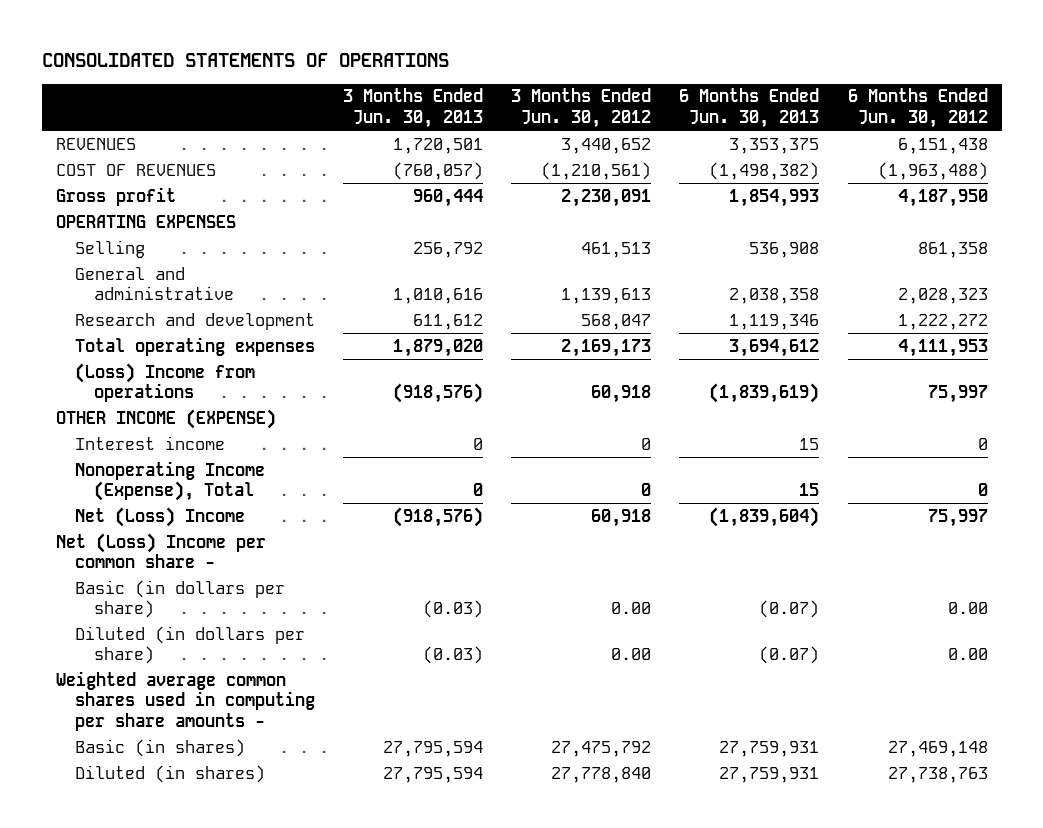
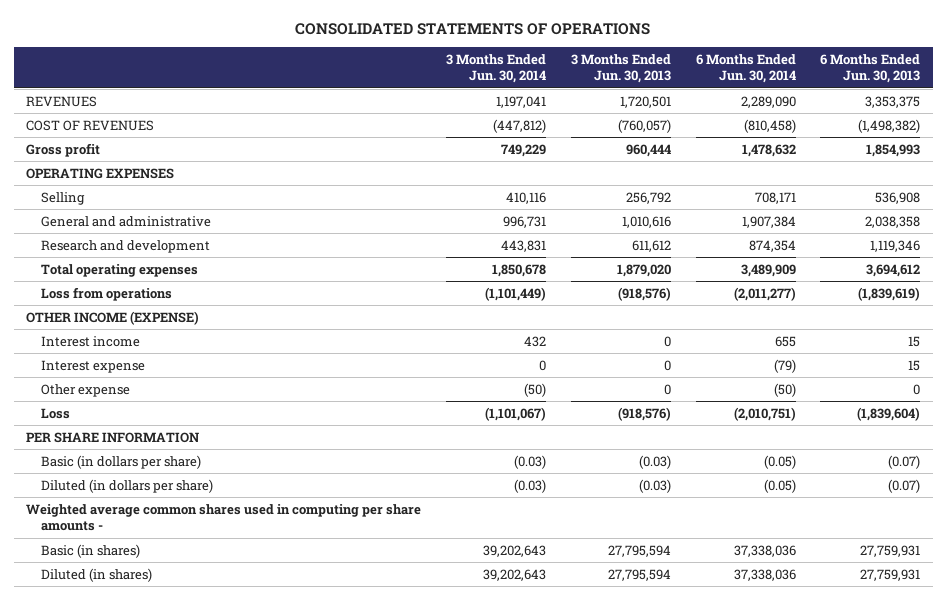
- | 3 Months Ended Jun. 30, 2013 | 3 Months Ended Jun. 30, 2012 | 6 Months Ended Jun. 30, 2013 | 6 Months Ended Jun. 30, 2012
+ | 3 Months Ended Jun. 30, 2014 | 3 Months Ended Jun. 30, 2013 | 6 Months Ended Jun. 30, 2014 | 6 Months Ended Jun. 30, 2013
- (Loss) Income from operations | (918,576) | 60,918 | (1,839,619) | 75,997
+ Loss from operations | (1,101,449) | (918,576) | (2,011,277) | (1,839,619)
- Nonoperating Income (Expense), Total | 0 | 0 | 15 | 0
- Net (Loss) Income | (918,576) | 60,918 | (1,839,604) | 75,997
- Net (Loss) Income per common share -
+ Interest expense | 0 | 0 | (79) | 15
+ Other expense | (50) | 0 | (50) | 0
+ Loss | (1,101,067) | (918,576) | (2,010,751) | (1,839,604)
+ PER SHARE INFORMATION

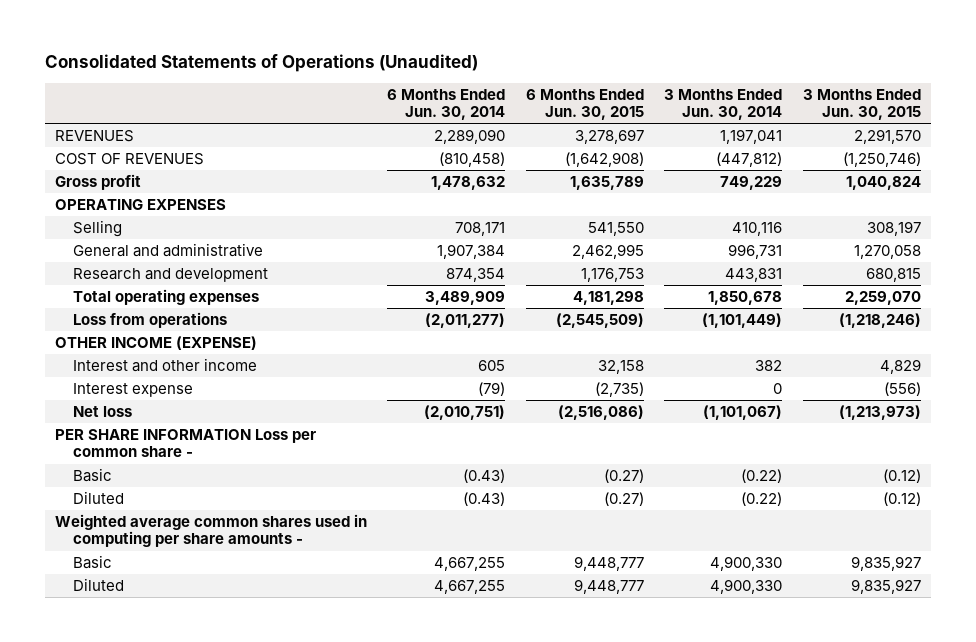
- CONSOLIDATED STATEMENTS OF OPERATIONS
+ Consolidated Statements of Operations (Unaudited)
- | 3 Months Ended Jun. 30, 2014 | 3 Months Ended Jun. 30, 2013 | 6 Months Ended Jun. 30, 2014 | 6 Months Ended Jun. 30, 2013
+ | 6 Months Ended Jun. 30, 2014 | 6 Months Ended Jun. 30, 2015 | 3 Months Ended Jun. 30, 2014 | 3 Months Ended Jun. 30, 2015
- Interest income | 432 | 0 | 655 | 15
+ Interest and other income | 605 | 32,158 | 382 | 4,829
- Other expense | (50) | 0 | (50) | 0
- Loss | (1,101,067) | (918,576) | (2,010,751) | (1,839,604)
- PER SHARE INFORMATION
- Basic (in dollars per share) | (0.03) | (0.03) | (0.05) | (0.07)
- Diluted (in dollars per share) | (0.03) | (0.03) | (0.05) | (0.07)
+ Net loss | (2,010,751) | (2,516,086) | (1,101,067) | (1,213,973)
+ PER SHARE INFORMATION Loss per common share -
+ Basic | (0.43) | (0.27) | (0.22) | (0.12)
+ Diluted | (0.43) | (0.27) | (0.22) | (0.12)
- Basic (in shares) | 39,202,643 | 27,795,594 | 37,338,036 | 27,759,931
- Diluted (in shares) | 39,202,643 | 27,795,594 | 37,338,036 | 27,759,931
+ Basic | 4,667,255 | 9,448,777 | 4,900,330 | 9,835,927
+ Diluted | 4,667,255 | 9,448,777 | 4,900,330 | 9,835,927

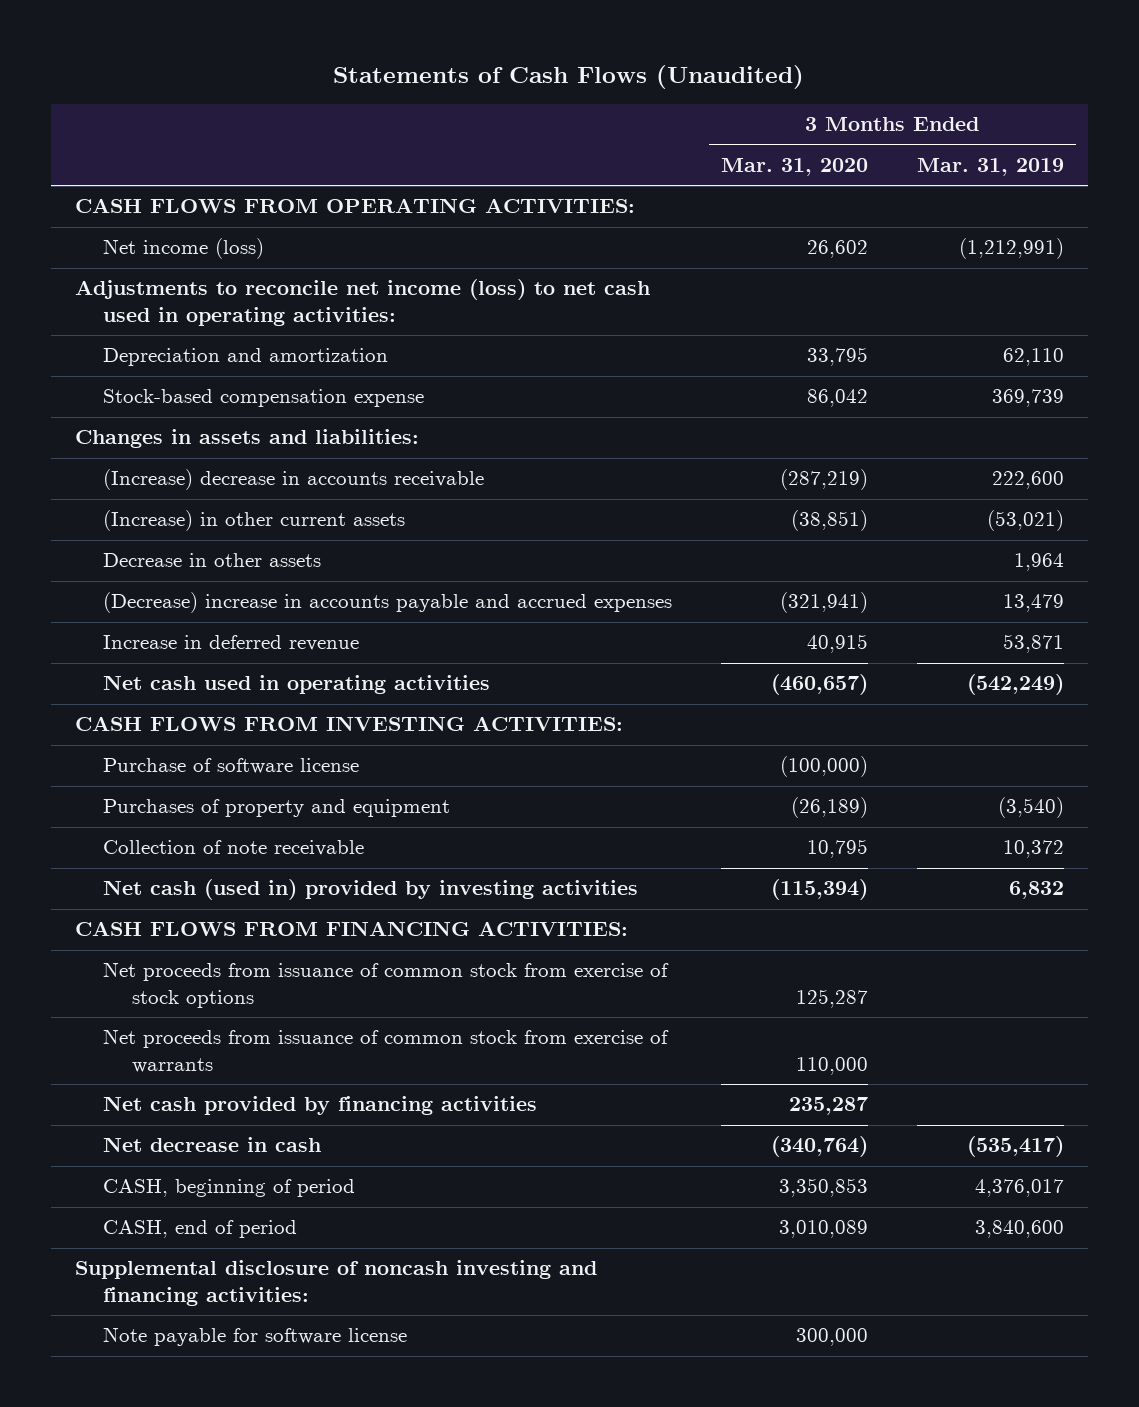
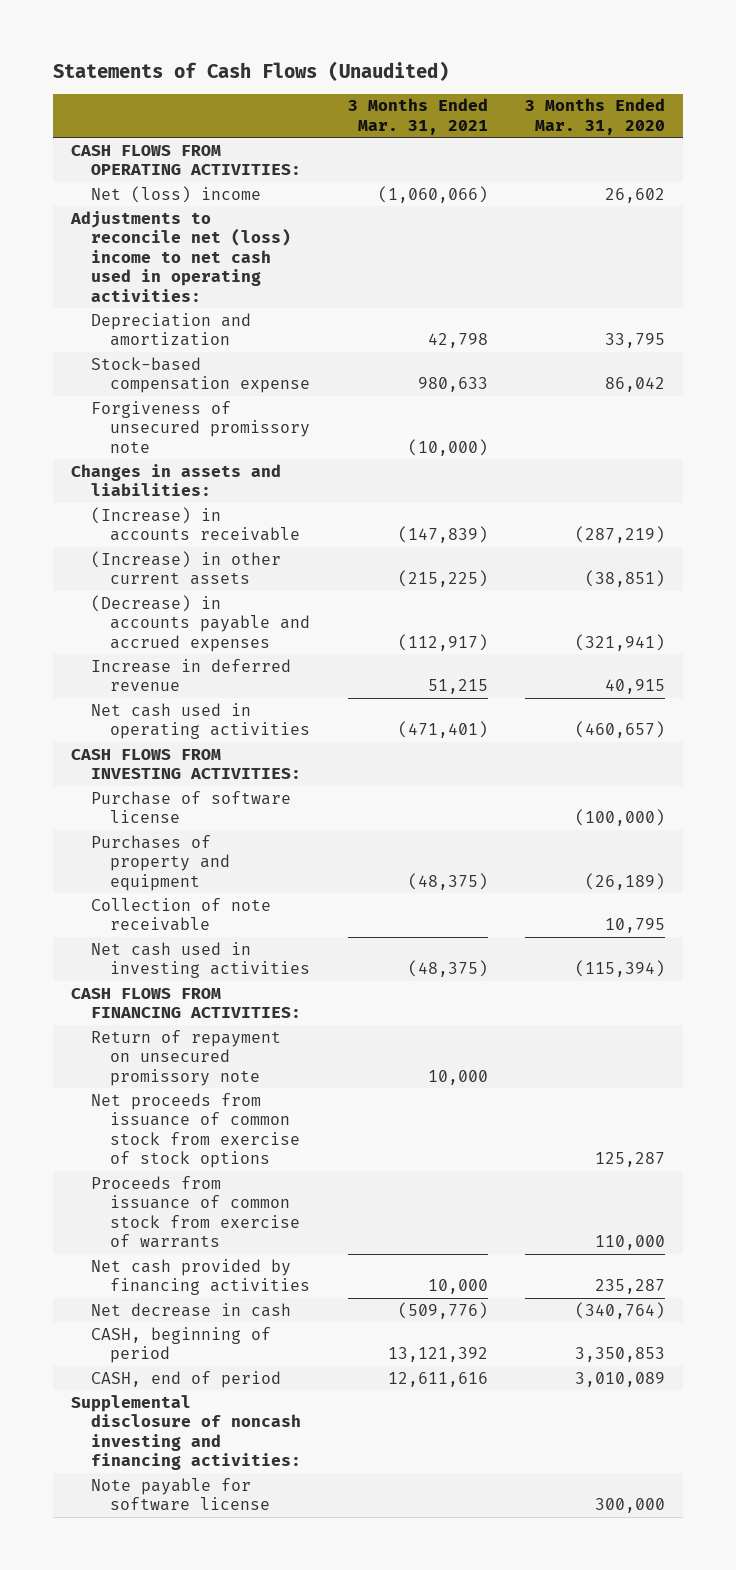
- | 3 Months Ended Mar. 31, 2020 | 3 Months Ended Mar. 31, 2019
+ | 3 Months Ended Mar. 31, 2021 | 3 Months Ended Mar. 31, 2020
- Net income (loss) | 26,602 | (1,212,991)
- Adjustments to reconcile net income (loss) to net cash used in operating activities:
+ Net (loss) income | (1,060,066) | 26,602
+ Adjustments to reconcile net (loss) income to net cash used in operating activities:
+ Forgiveness of unsecured promissory note | (10,000) |
- (Increase) decrease in accounts receivable | (287,219) | 222,600
+ (Increase) in accounts receivable | (147,839) | (287,219)
- Decrease in other assets | | 1,964
- (Decrease) increase in accounts payable and accrued expenses | (321,941) | 13,479
+ (Decrease) in accounts payable and accrued expenses | (112,917) | (321,941)
- Net cash (used in) provided by investing activities | (115,394) | 6,832
+ Net cash used in investing activities | (48,375) | (115,394)
+ Return of repayment on unsecured promissory note | 10,000 |
- Net proceeds from issuance of common stock from exercise of warrants | 110,000 |
+ Proceeds from issuance of common stock from exercise of warrants | | 110,000

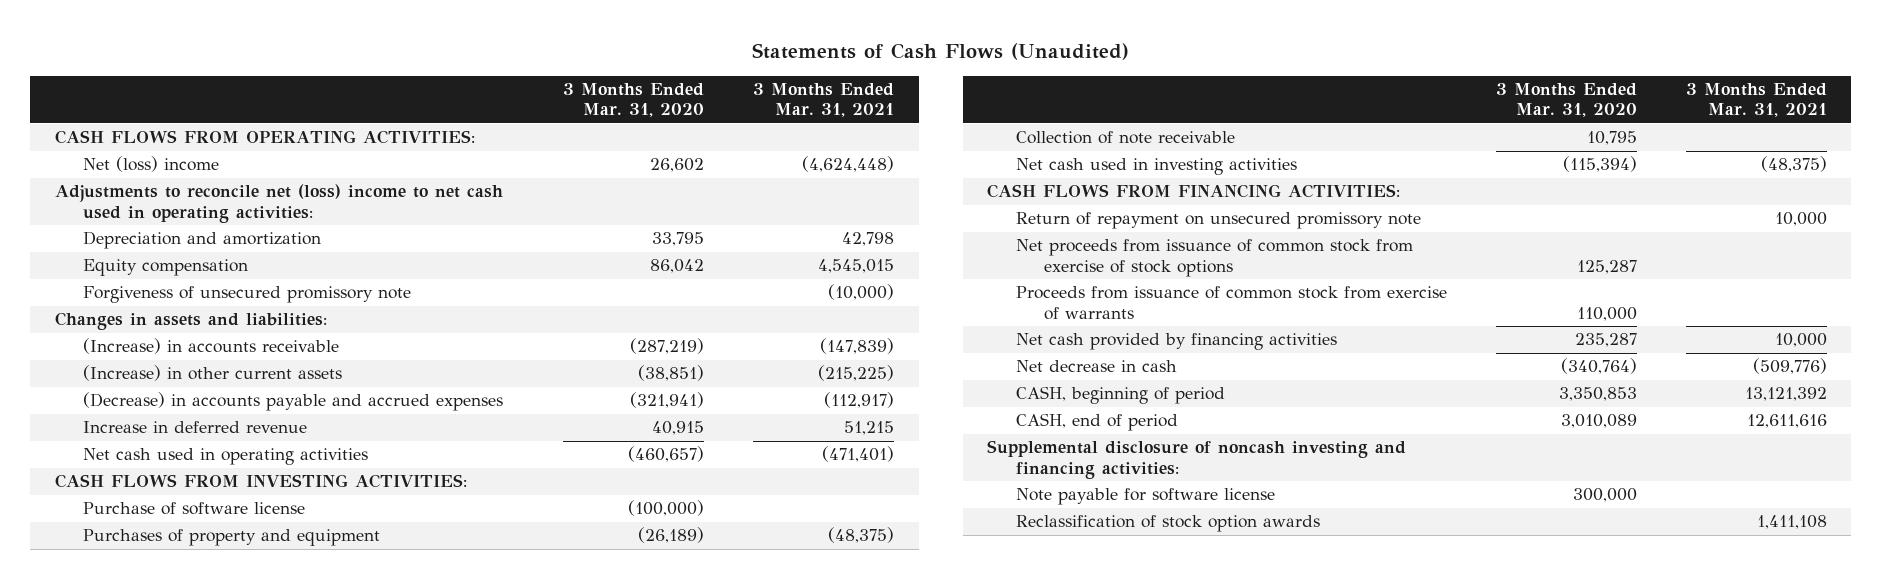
- | 3 Months Ended Mar. 31, 2021 | 3 Months Ended Mar. 31, 2020
+ | 3 Months Ended Mar. 31, 2020 | 3 Months Ended Mar. 31, 2021
- Net (loss) income | (1,060,066) | 26,602
+ Net (loss) income | 26,602 | (4,624,448)
- Stock-based compensation expense | 980,633 | 86,042
+ Equity compensation | 86,042 | 4,545,015
+ Reclassification of stock option awards | | 1,411,108

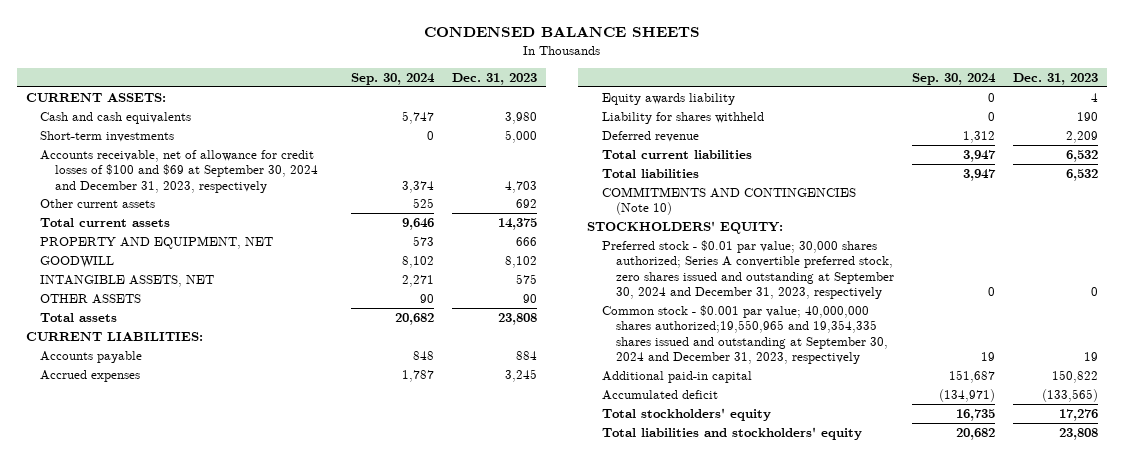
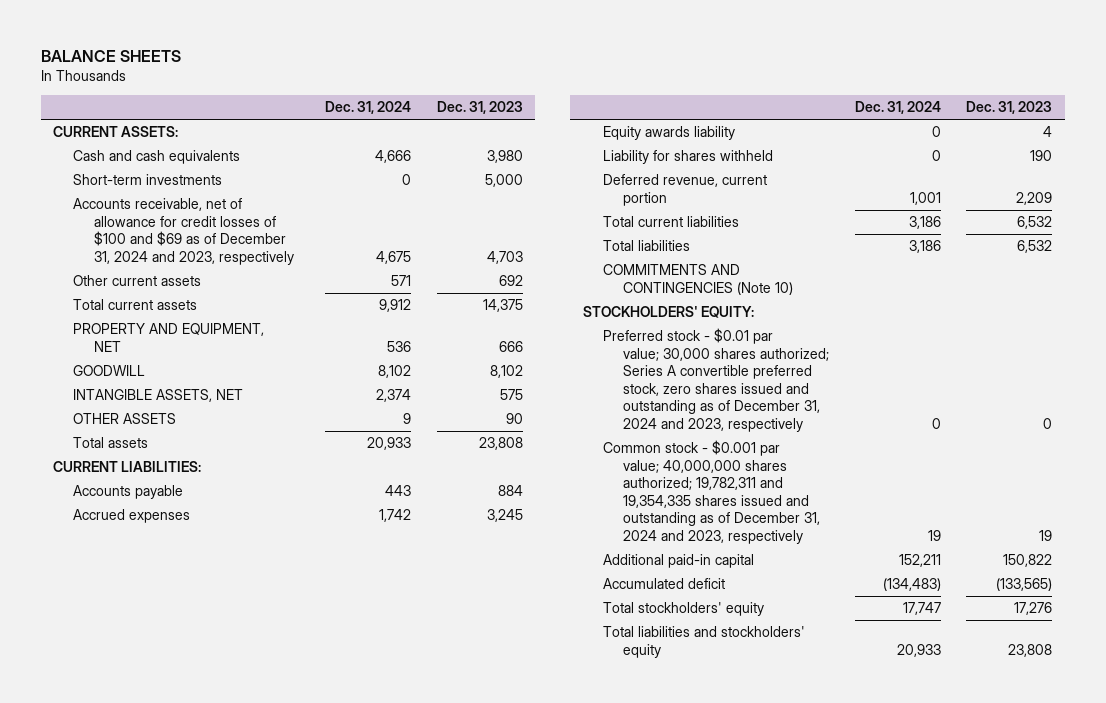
- CONDENSED BALANCE SHEETS
+ BALANCE SHEETS
- | Sep. 30, 2024 | Dec. 31, 2023
+ | Dec. 31, 2024 | Dec. 31, 2023
- Accounts receivable, net of allowance for credit losses of $100 and $69 at September 30, 2024 and December 31, 2023, respectively | 3,374 | 4,703
+ Accounts receivable, net of allowance for credit losses of $100 and $69 as of December 31, 2024 and 2023, respectively | 4,675 | 4,703
- Deferred revenue | 1,312 | 2,209
+ Deferred revenue, current portion | 1,001 | 2,209
- Preferred stock - $0.01 par value; 30,000 shares authorized; Series A convertible preferred stock, zero shares issued and outstanding at September 30, 2024 and December 31, 2023, respectively | 0 | 0
- Common stock - $0.001 par value; 40,000,000 shares authorized;19,550,965 and 19,354,335 shares issued and outstanding at September 30, 2024 and December 31, 2023, respectively | 19 | 19
+ Preferred stock - $0.01 par value; 30,000 shares authorized; Series A convertible preferred stock, zero shares issued and outstanding as of December 31, 2024 and 2023, respectively | 0 | 0
+ Common stock - $0.001 par value; 40,000,000 shares authorized; 19,782,311 and 19,354,335 shares issued and outstanding as of December 31, 2024 and 2023, respectively | 19 | 19

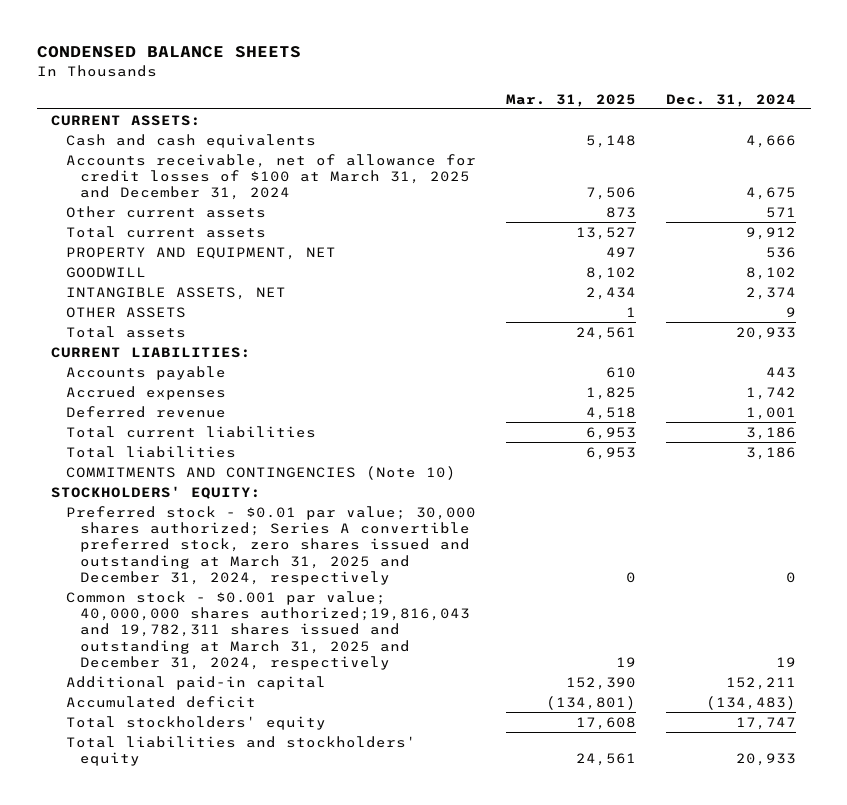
- BALANCE SHEETS
+ CONDENSED BALANCE SHEETS
- | Dec. 31, 2024 | Dec. 31, 2023
+ | Mar. 31, 2025 | Dec. 31, 2024
- Short-term investments | 0 | 5,000
- Accounts receivable, net of allowance for credit losses of $100 and $69 as of December 31, 2024 and 2023, respectively | 4,675 | 4,703
+ Accounts receivable, net of allowance for credit losses of $100 at March 31, 2025 and December 31, 2024 | 7,506 | 4,675
- Equity awards liability | 0 | 4
- Liability for shares withheld | 0 | 190
- Deferred revenue, current portion | 1,001 | 2,209
+ Deferred revenue | 4,518 | 1,001
- Preferred stock - $0.01 par value; 30,000 shares authorized; Series A convertible preferred stock, zero shares issued and outstanding as of December 31, 2024 and 2023, respectively | 0 | 0
- Common stock - $0.001 par value; 40,000,000 shares authorized; 19,782,311 and 19,354,335 shares issued and outstanding as of December 31, 2024 and 2023, respectively | 19 | 19
+ Preferred stock - $0.01 par value; 30,000 shares authorized; Series A convertible preferred stock, zero shares issued and outstanding at March 31, 2025 and December 31, 2024, respectively | 0 | 0
+ Common stock - $0.001 par value; 40,000,000 shares authorized;19,816,043 and 19,782,311 shares issued and outstanding at March 31, 2025 and December 31, 2024, respectively | 19 | 19

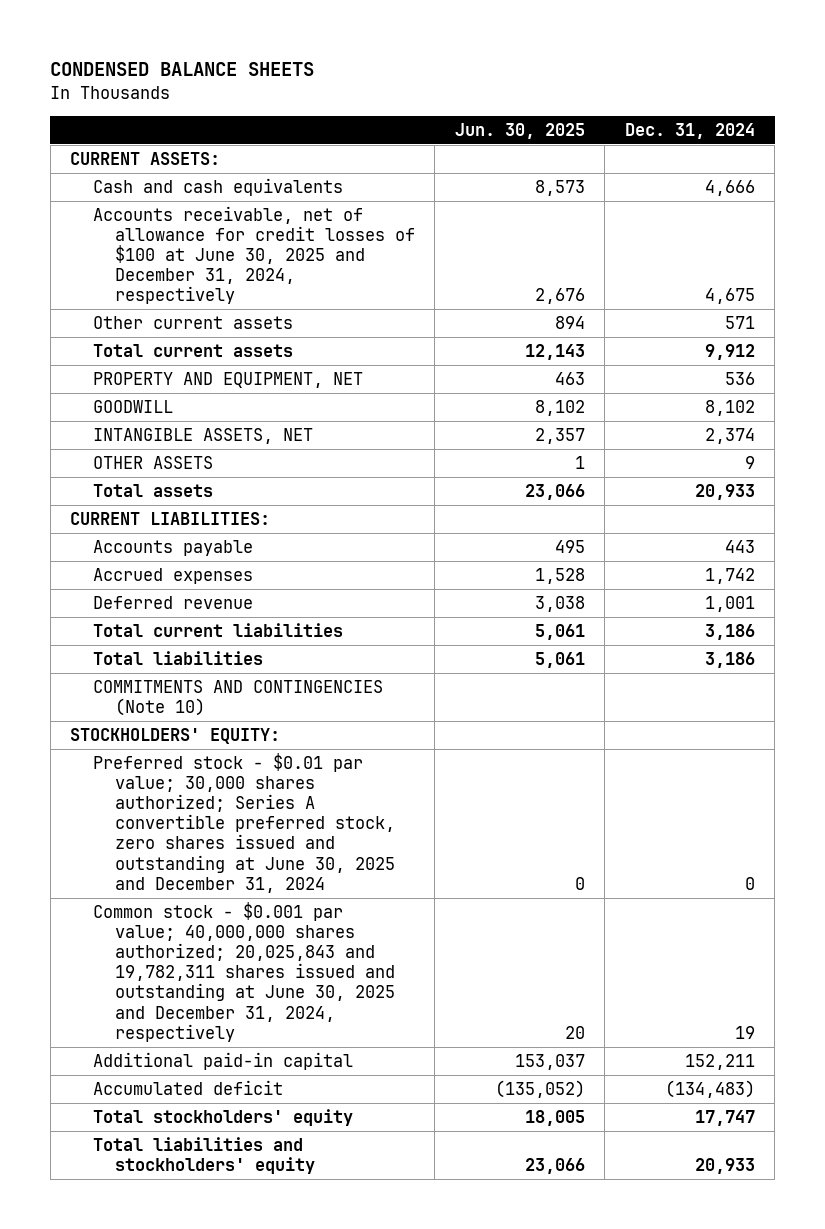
- | Mar. 31, 2025 | Dec. 31, 2024
+ | Jun. 30, 2025 | Dec. 31, 2024
- Accounts receivable, net of allowance for credit losses of $100 at March 31, 2025 and December 31, 2024 | 7,506 | 4,675
+ Accounts receivable, net of allowance for credit losses of $100 at June 30, 2025 and December 31, 2024, respectively | 2,676 | 4,675
- Preferred stock - $0.01 par value; 30,000 shares authorized; Series A convertible preferred stock, zero shares issued and outstanding at March 31, 2025 and December 31, 2024, respectively | 0 | 0
- Common stock - $0.001 par value; 40,000,000 shares authorized;19,816,043 and 19,782,311 shares issued and outstanding at March 31, 2025 and December 31, 2024, respectively | 19 | 19
+ Preferred stock - $0.01 par value; 30,000 shares authorized; Series A convertible preferred stock, zero shares issued and outstanding at June 30, 2025 and December 31, 2024 | 0 | 0
+ Common stock - $0.001 par value; 40,000,000 shares authorized; 20,025,843 and 19,782,311 shares issued and outstanding at June 30, 2025 and December 31, 2024, respectively | 20 | 19

